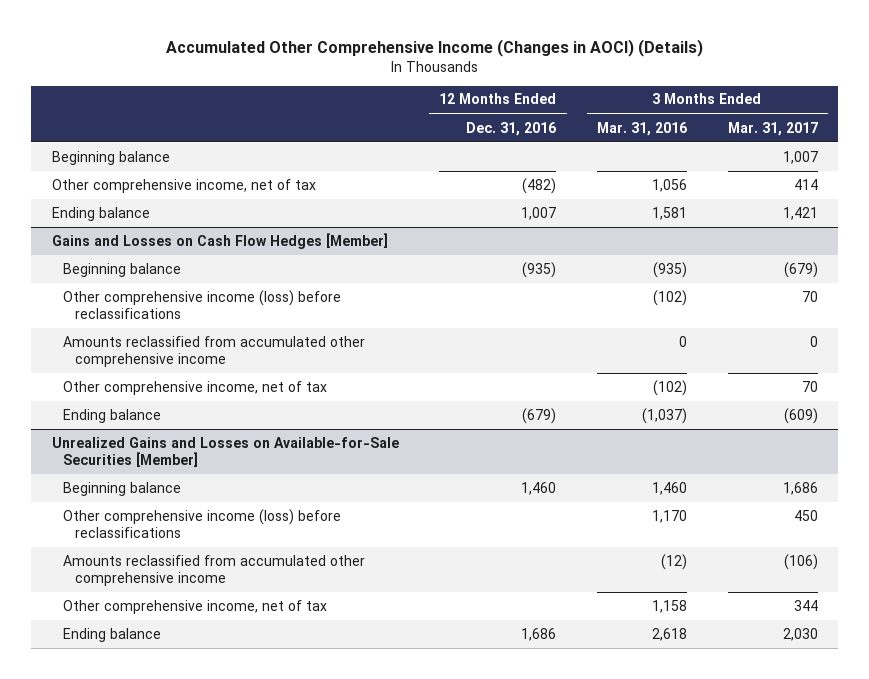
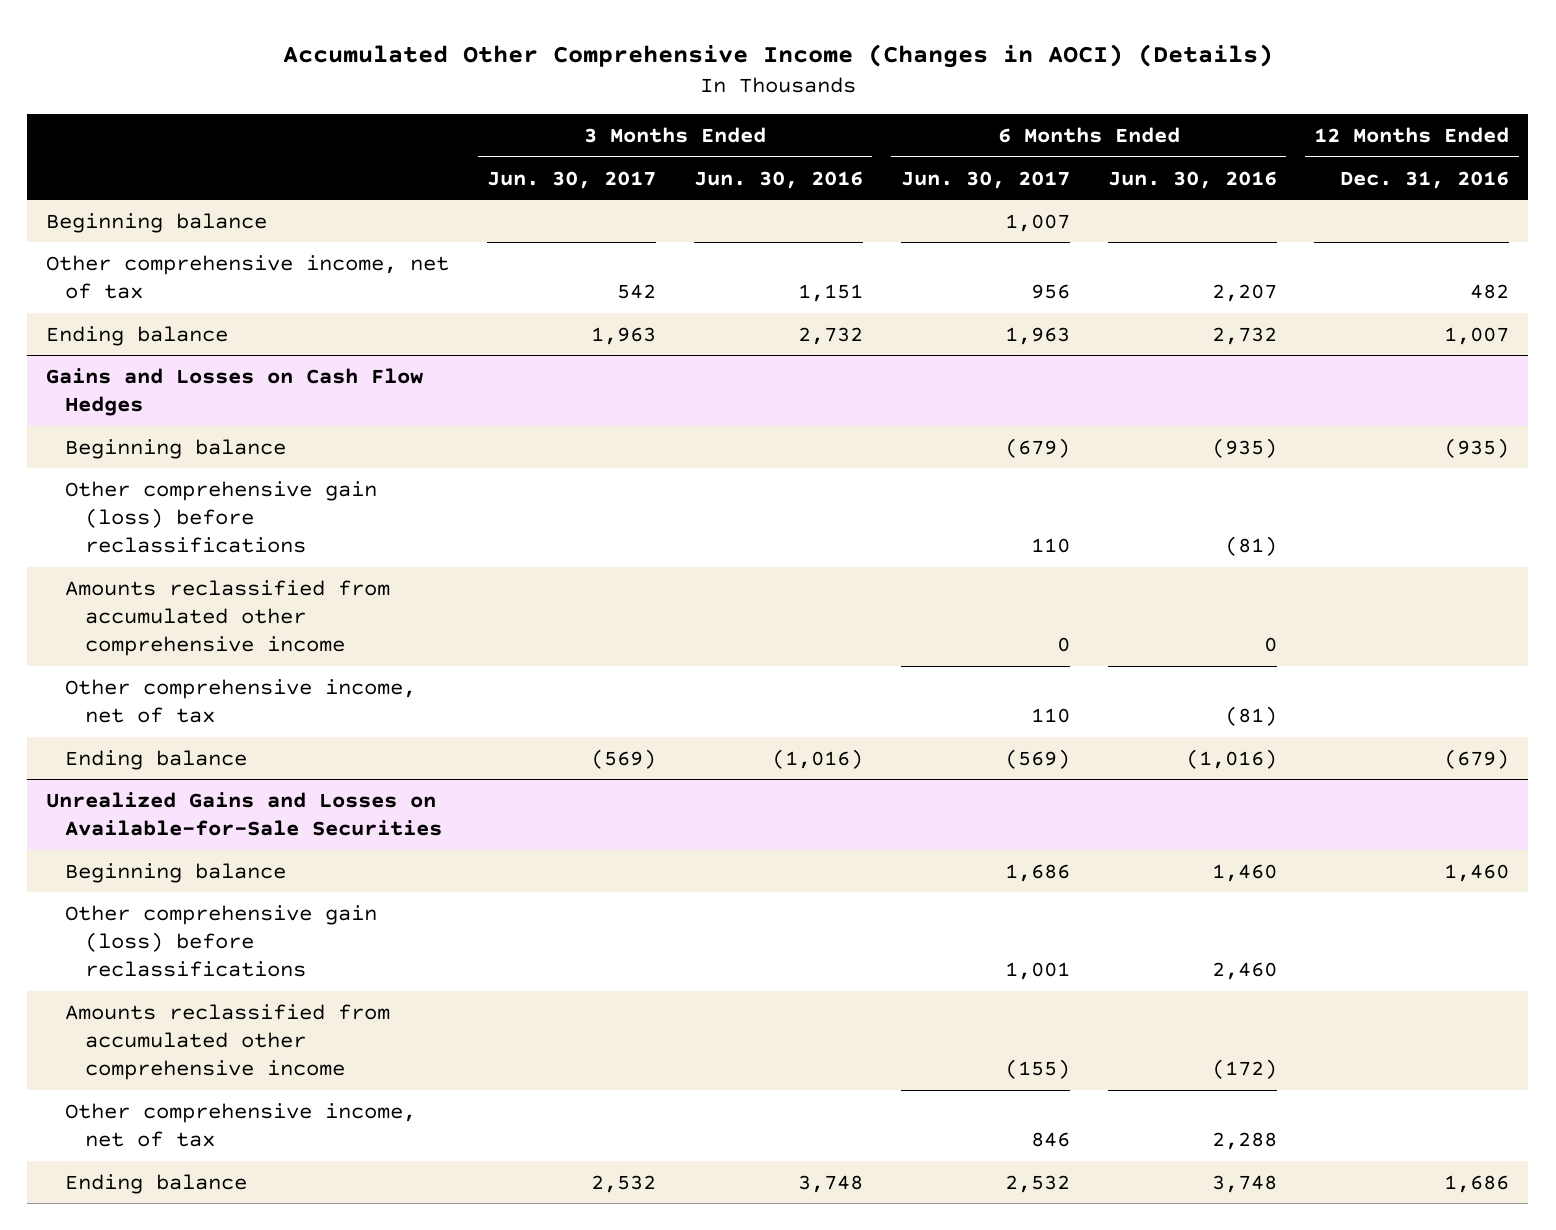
- | 12 Months Ended Dec. 31, 2016 | 3 Months Ended Mar. 31, 2016 | 3 Months Ended Mar. 31, 2017
+ | 3 Months Ended Jun. 30, 2017 | 3 Months Ended Jun. 30, 2016 | 6 Months Ended Jun. 30, 2017 | 6 Months Ended Jun. 30, 2016 | 12 Months Ended Dec. 31, 2016
- Other comprehensive income, net of tax | (482) | 1,056 | 414
+ Other comprehensive income, net of tax | 542 | 1,151 | 956 | 2,207 | 482
- Gains and Losses on Cash Flow Hedges [Member]
+ Gains and Losses on Cash Flow Hedges
- Other comprehensive income (loss) before reclassifications | | (102) | 70
+ Other comprehensive gain (loss) before reclassifications | | | 110 | (81) |
- Unrealized Gains and Losses on Available-for-Sale Securities [Member]
+ Unrealized Gains and Losses on Available-for-Sale Securities
- Other comprehensive income (loss) before reclassifications | | 1,170 | 450
+ Other comprehensive gain (loss) before reclassifications | | | 1,001 | 2,460 |

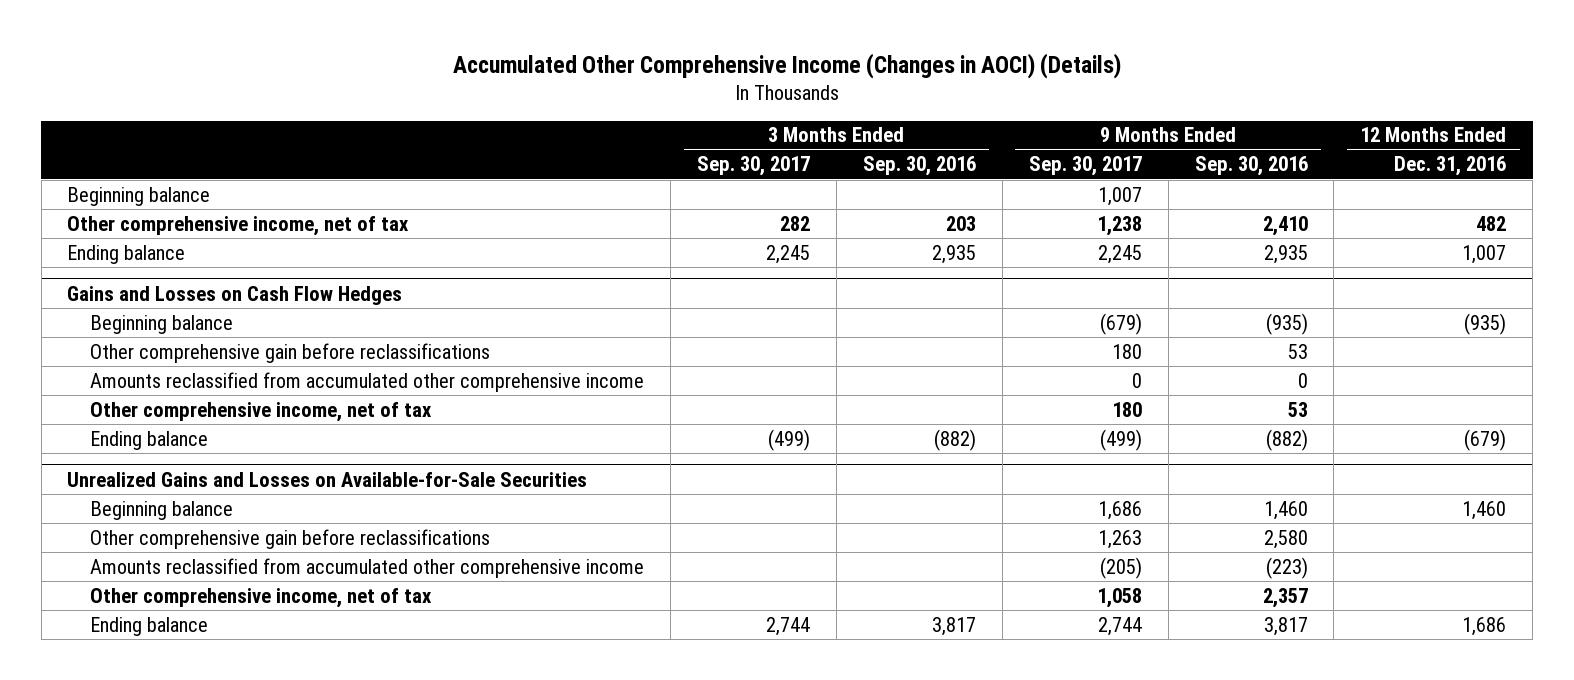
- | 3 Months Ended Jun. 30, 2017 | 3 Months Ended Jun. 30, 2016 | 6 Months Ended Jun. 30, 2017 | 6 Months Ended Jun. 30, 2016 | 12 Months Ended Dec. 31, 2016
+ | 3 Months Ended Sep. 30, 2017 | 3 Months Ended Sep. 30, 2016 | 9 Months Ended Sep. 30, 2017 | 9 Months Ended Sep. 30, 2016 | 12 Months Ended Dec. 31, 2016
@ Gains and Losses on Cash Flow Hedges
- Other comprehensive gain (loss) before reclassifications | | | 110 | (81) |
+ Other comprehensive gain before reclassifications | | | 180 | 53 |
@ Unrealized Gains and Losses on Available-for-Sale Securities
- Other comprehensive gain (loss) before reclassifications | | | 1,001 | 2,460 |
+ Other comprehensive gain before reclassifications | | | 1,263 | 2,580 |

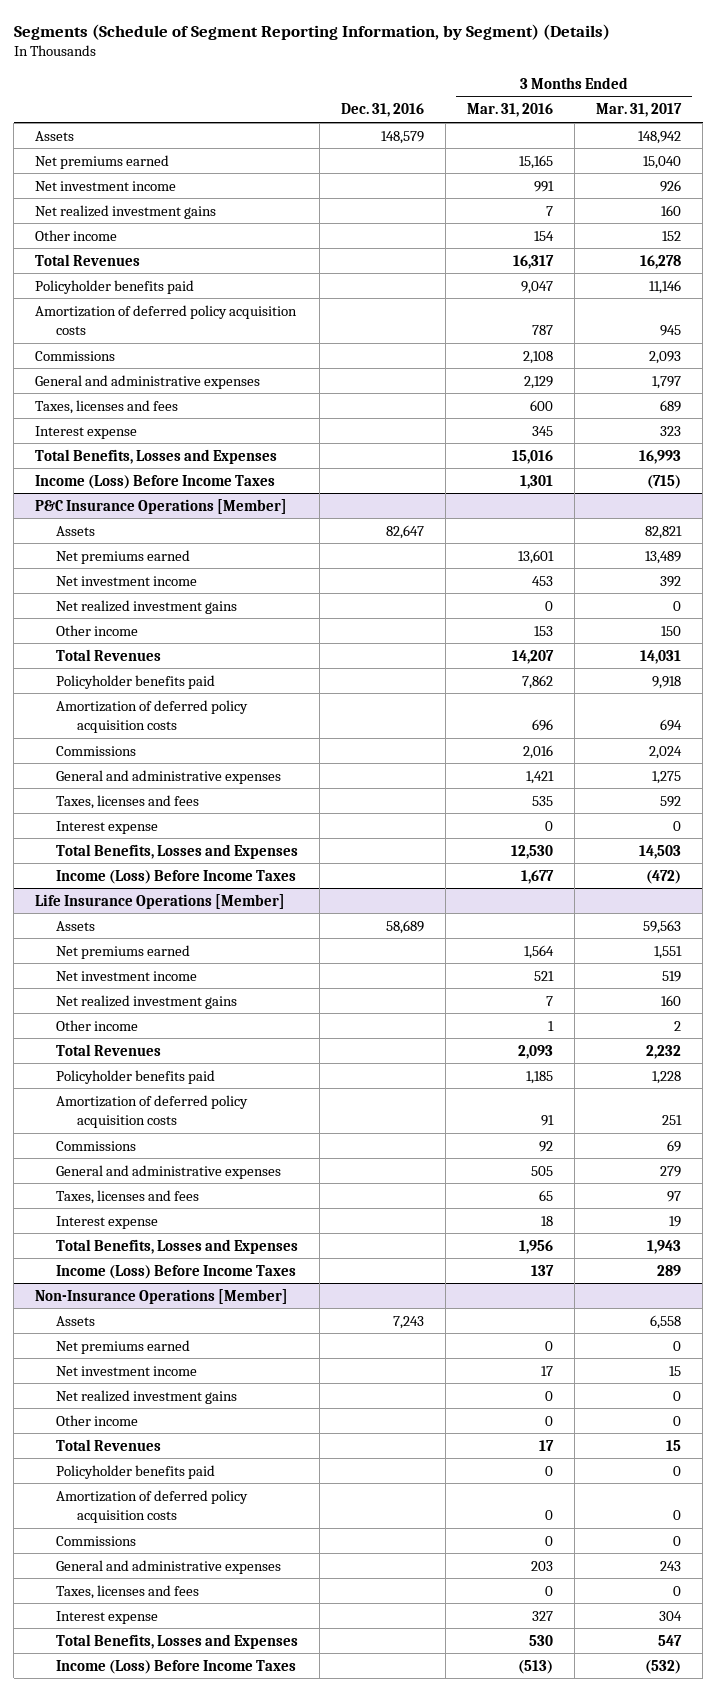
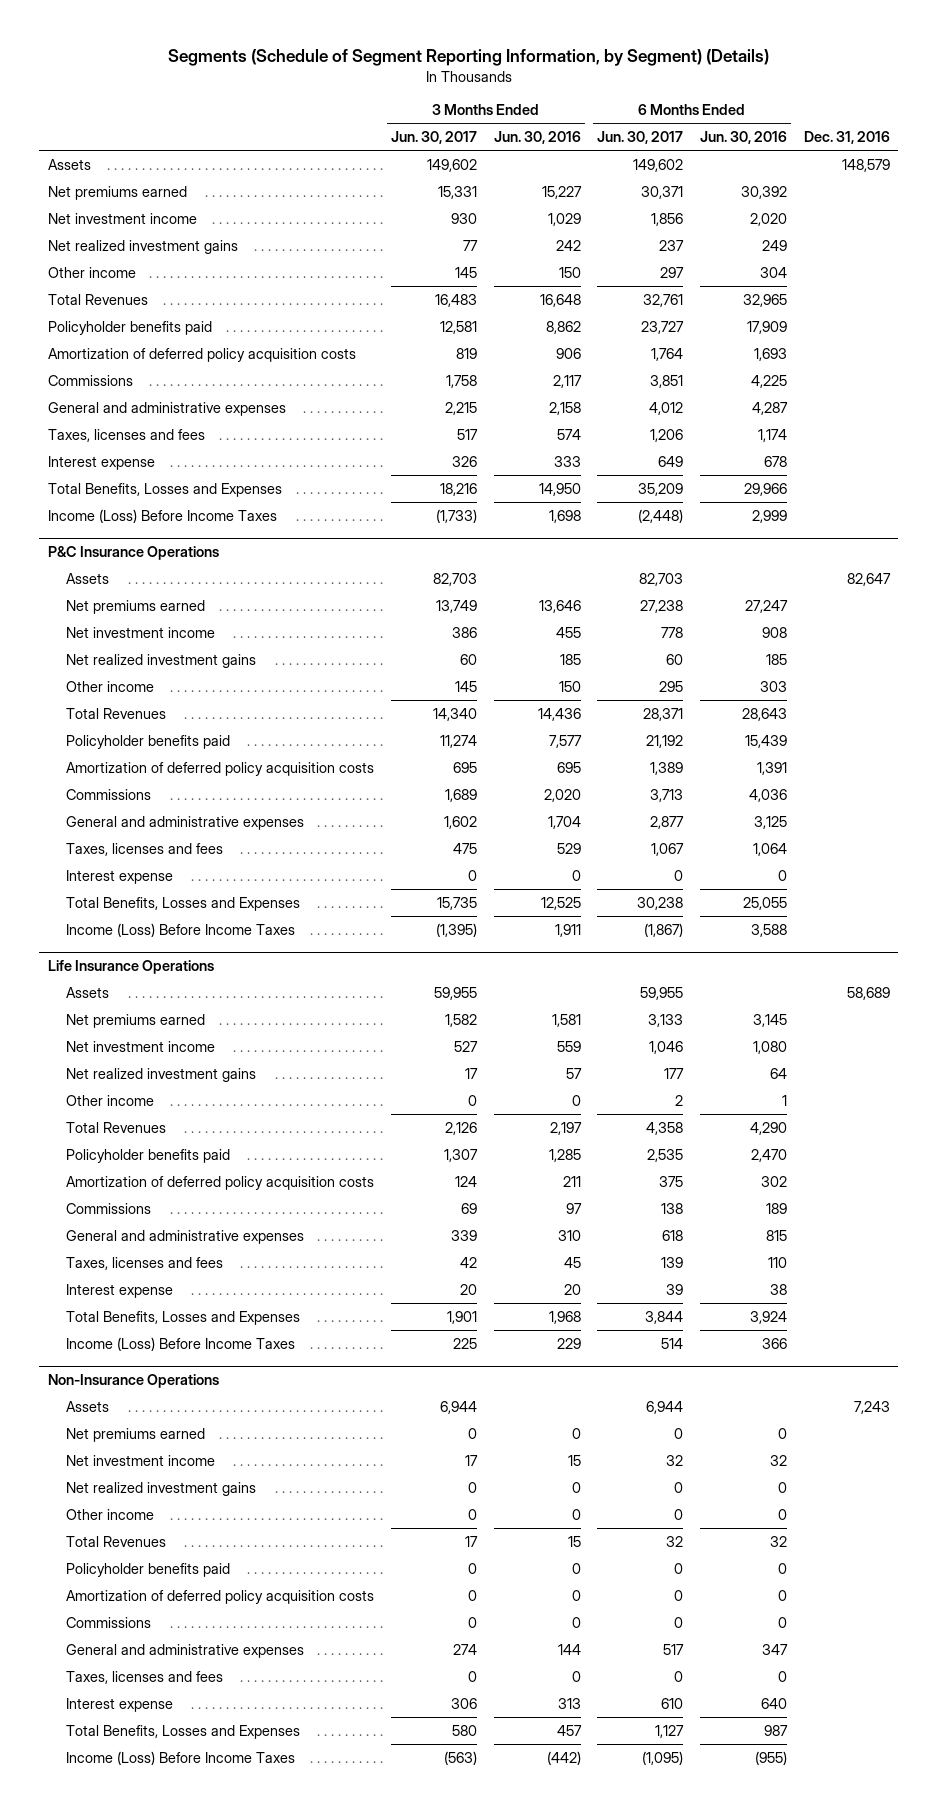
- | Dec. 31, 2016 | 3 Months Ended Mar. 31, 2016 | 3 Months Ended Mar. 31, 2017
+ | 3 Months Ended Jun. 30, 2017 | 3 Months Ended Jun. 30, 2016 | 6 Months Ended Jun. 30, 2017 | 6 Months Ended Jun. 30, 2016 | Dec. 31, 2016
- P&C Insurance Operations [Member]
+ P&C Insurance Operations
- Life Insurance Operations [Member]
+ Life Insurance Operations
- Non-Insurance Operations [Member]
+ Non-Insurance Operations

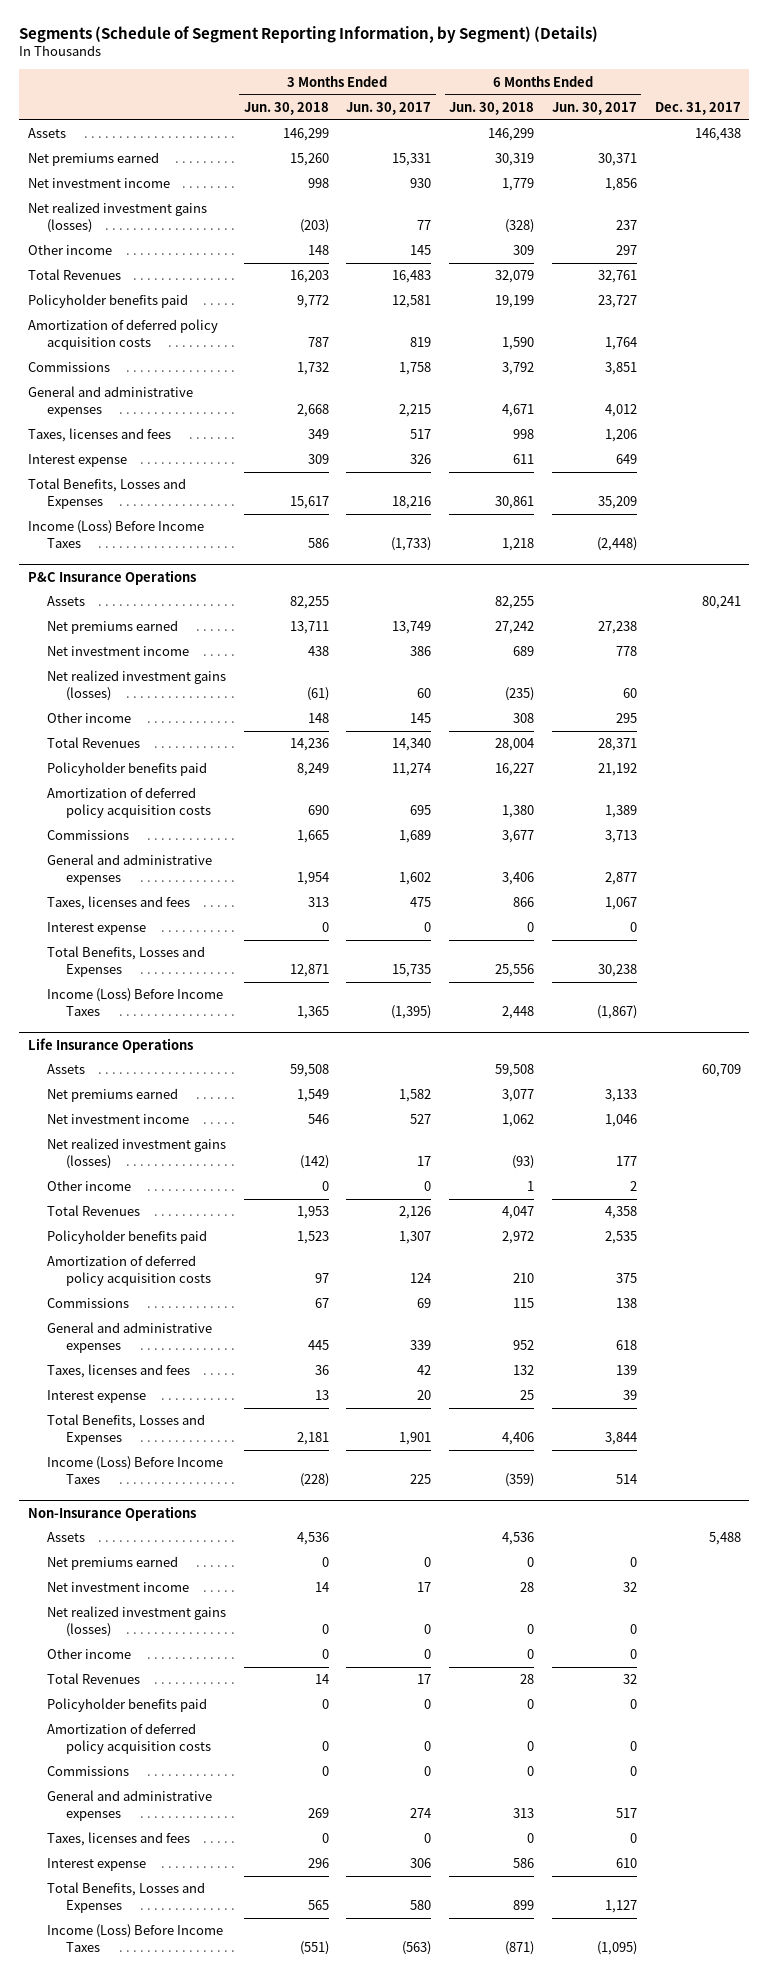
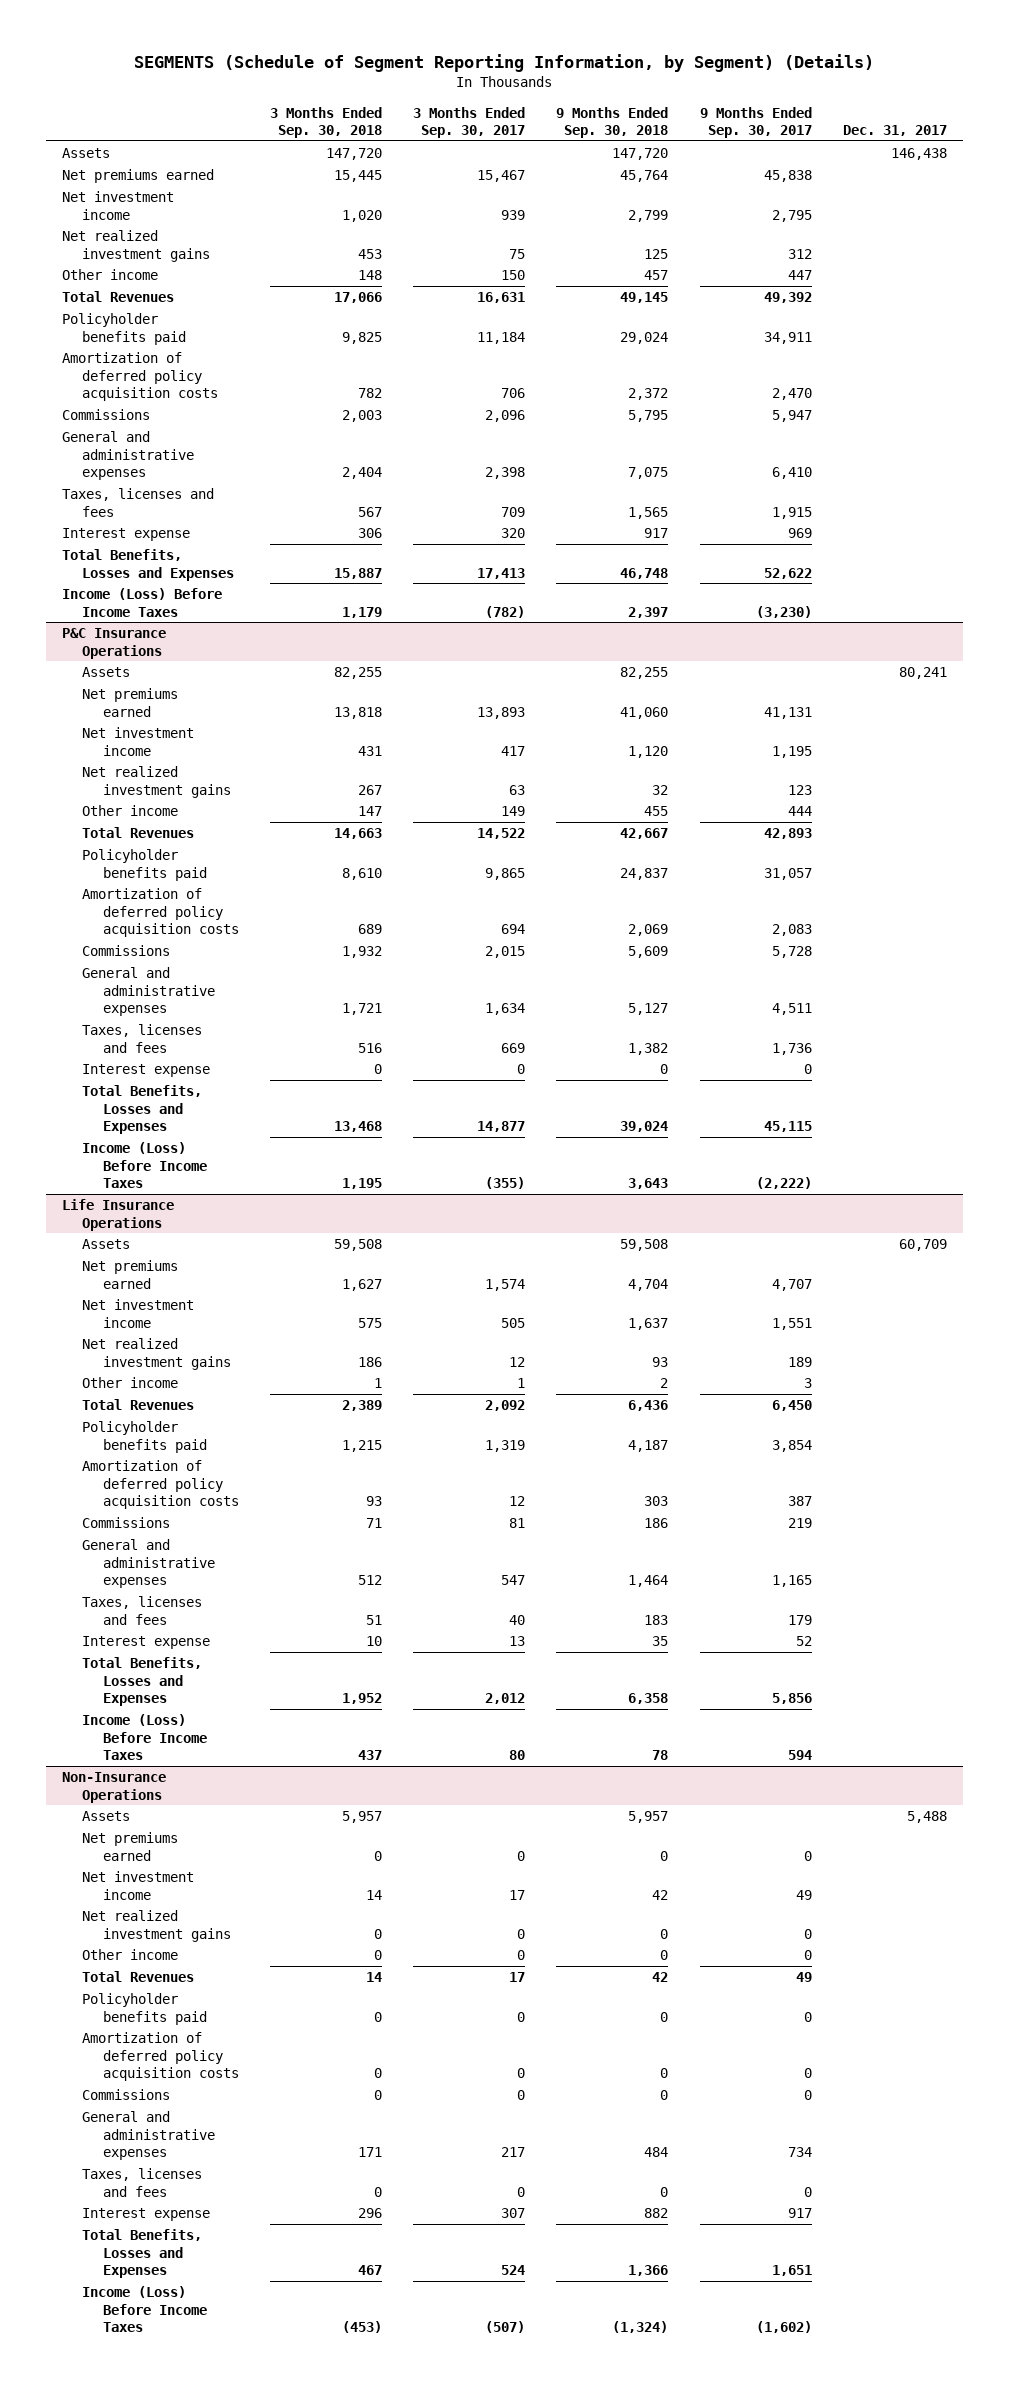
- Segments (Schedule of Segment Reporting Information, by Segment) (Details)
+ SEGMENTS (Schedule of Segment Reporting Information, by Segment) (Details)
- | 3 Months Ended Jun. 30, 2018 | 3 Months Ended Jun. 30, 2017 | 6 Months Ended Jun. 30, 2018 | 6 Months Ended Jun. 30, 2017 | Dec. 31, 2017
+ | 3 Months Ended Sep. 30, 2018 | 3 Months Ended Sep. 30, 2017 | 9 Months Ended Sep. 30, 2018 | 9 Months Ended Sep. 30, 2017 | Dec. 31, 2017
- Net realized investment gains (losses) | (203) | 77 | (328) | 237 |
+ Net realized investment gains | 453 | 75 | 125 | 312 |
@ P&C Insurance Operations
- Net realized investment gains (losses) | (61) | 60 | (235) | 60 |
+ Net realized investment gains | 267 | 63 | 32 | 123 |
@ Life Insurance Operations
- Net realized investment gains (losses) | (142) | 17 | (93) | 177 |
+ Net realized investment gains | 186 | 12 | 93 | 189 |
@ Non-Insurance Operations
- Net realized investment gains (losses) | 0 | 0 | 0 | 0 |
+ Net realized investment gains | 0 | 0 | 0 | 0 |

